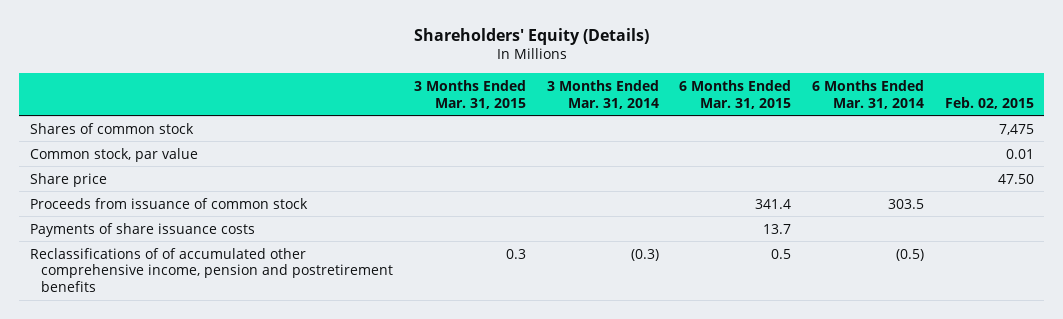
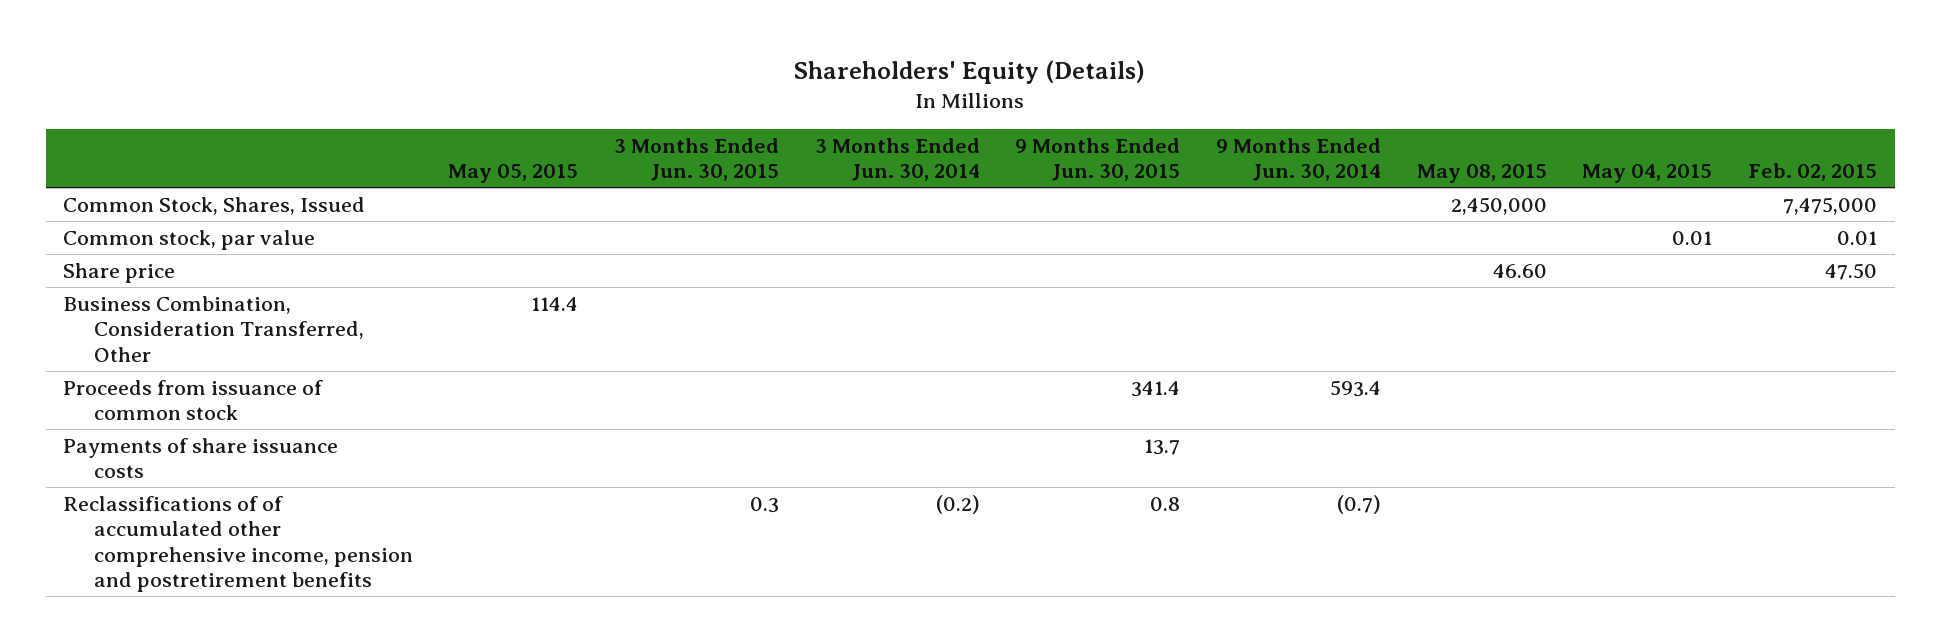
- | 3 Months Ended Mar. 31, 2015 | 3 Months Ended Mar. 31, 2014 | 6 Months Ended Mar. 31, 2015 | 6 Months Ended Mar. 31, 2014 | Feb. 02, 2015
+ | May 05, 2015 | 3 Months Ended Jun. 30, 2015 | 3 Months Ended Jun. 30, 2014 | 9 Months Ended Jun. 30, 2015 | 9 Months Ended Jun. 30, 2014 | May 08, 2015 | May 04, 2015 | Feb. 02, 2015
- Shares of common stock | | | | | 7,475
+ Common Stock, Shares, Issued | | | | | | 2,450,000 | | 7,475,000
+ Business Combination, Consideration Transferred, Other | 114.4 | | | | | | |

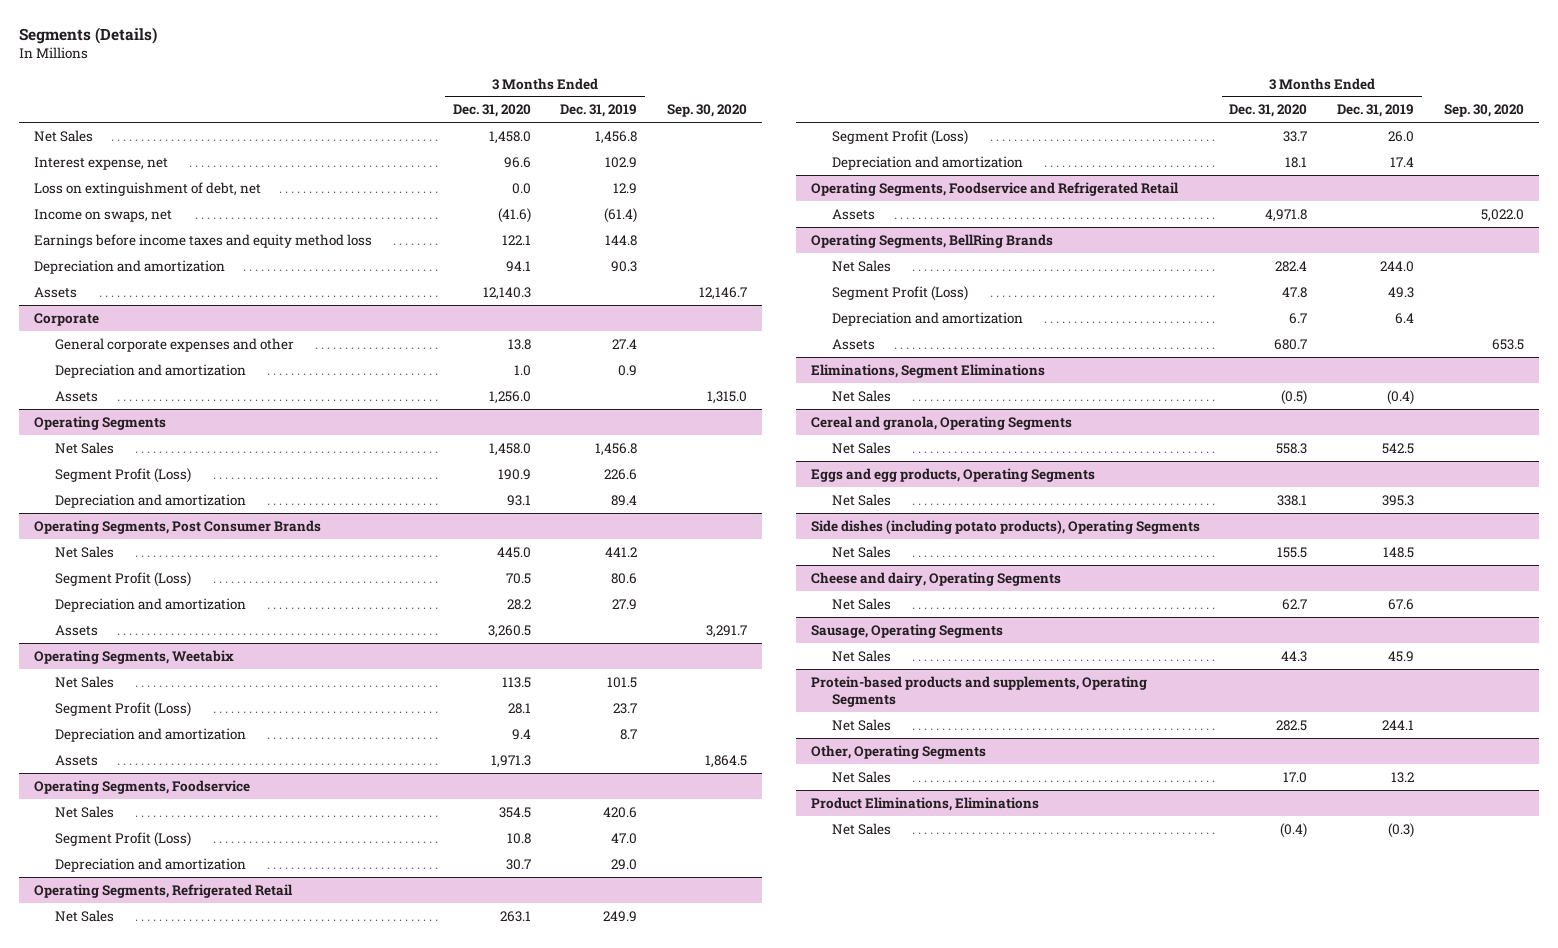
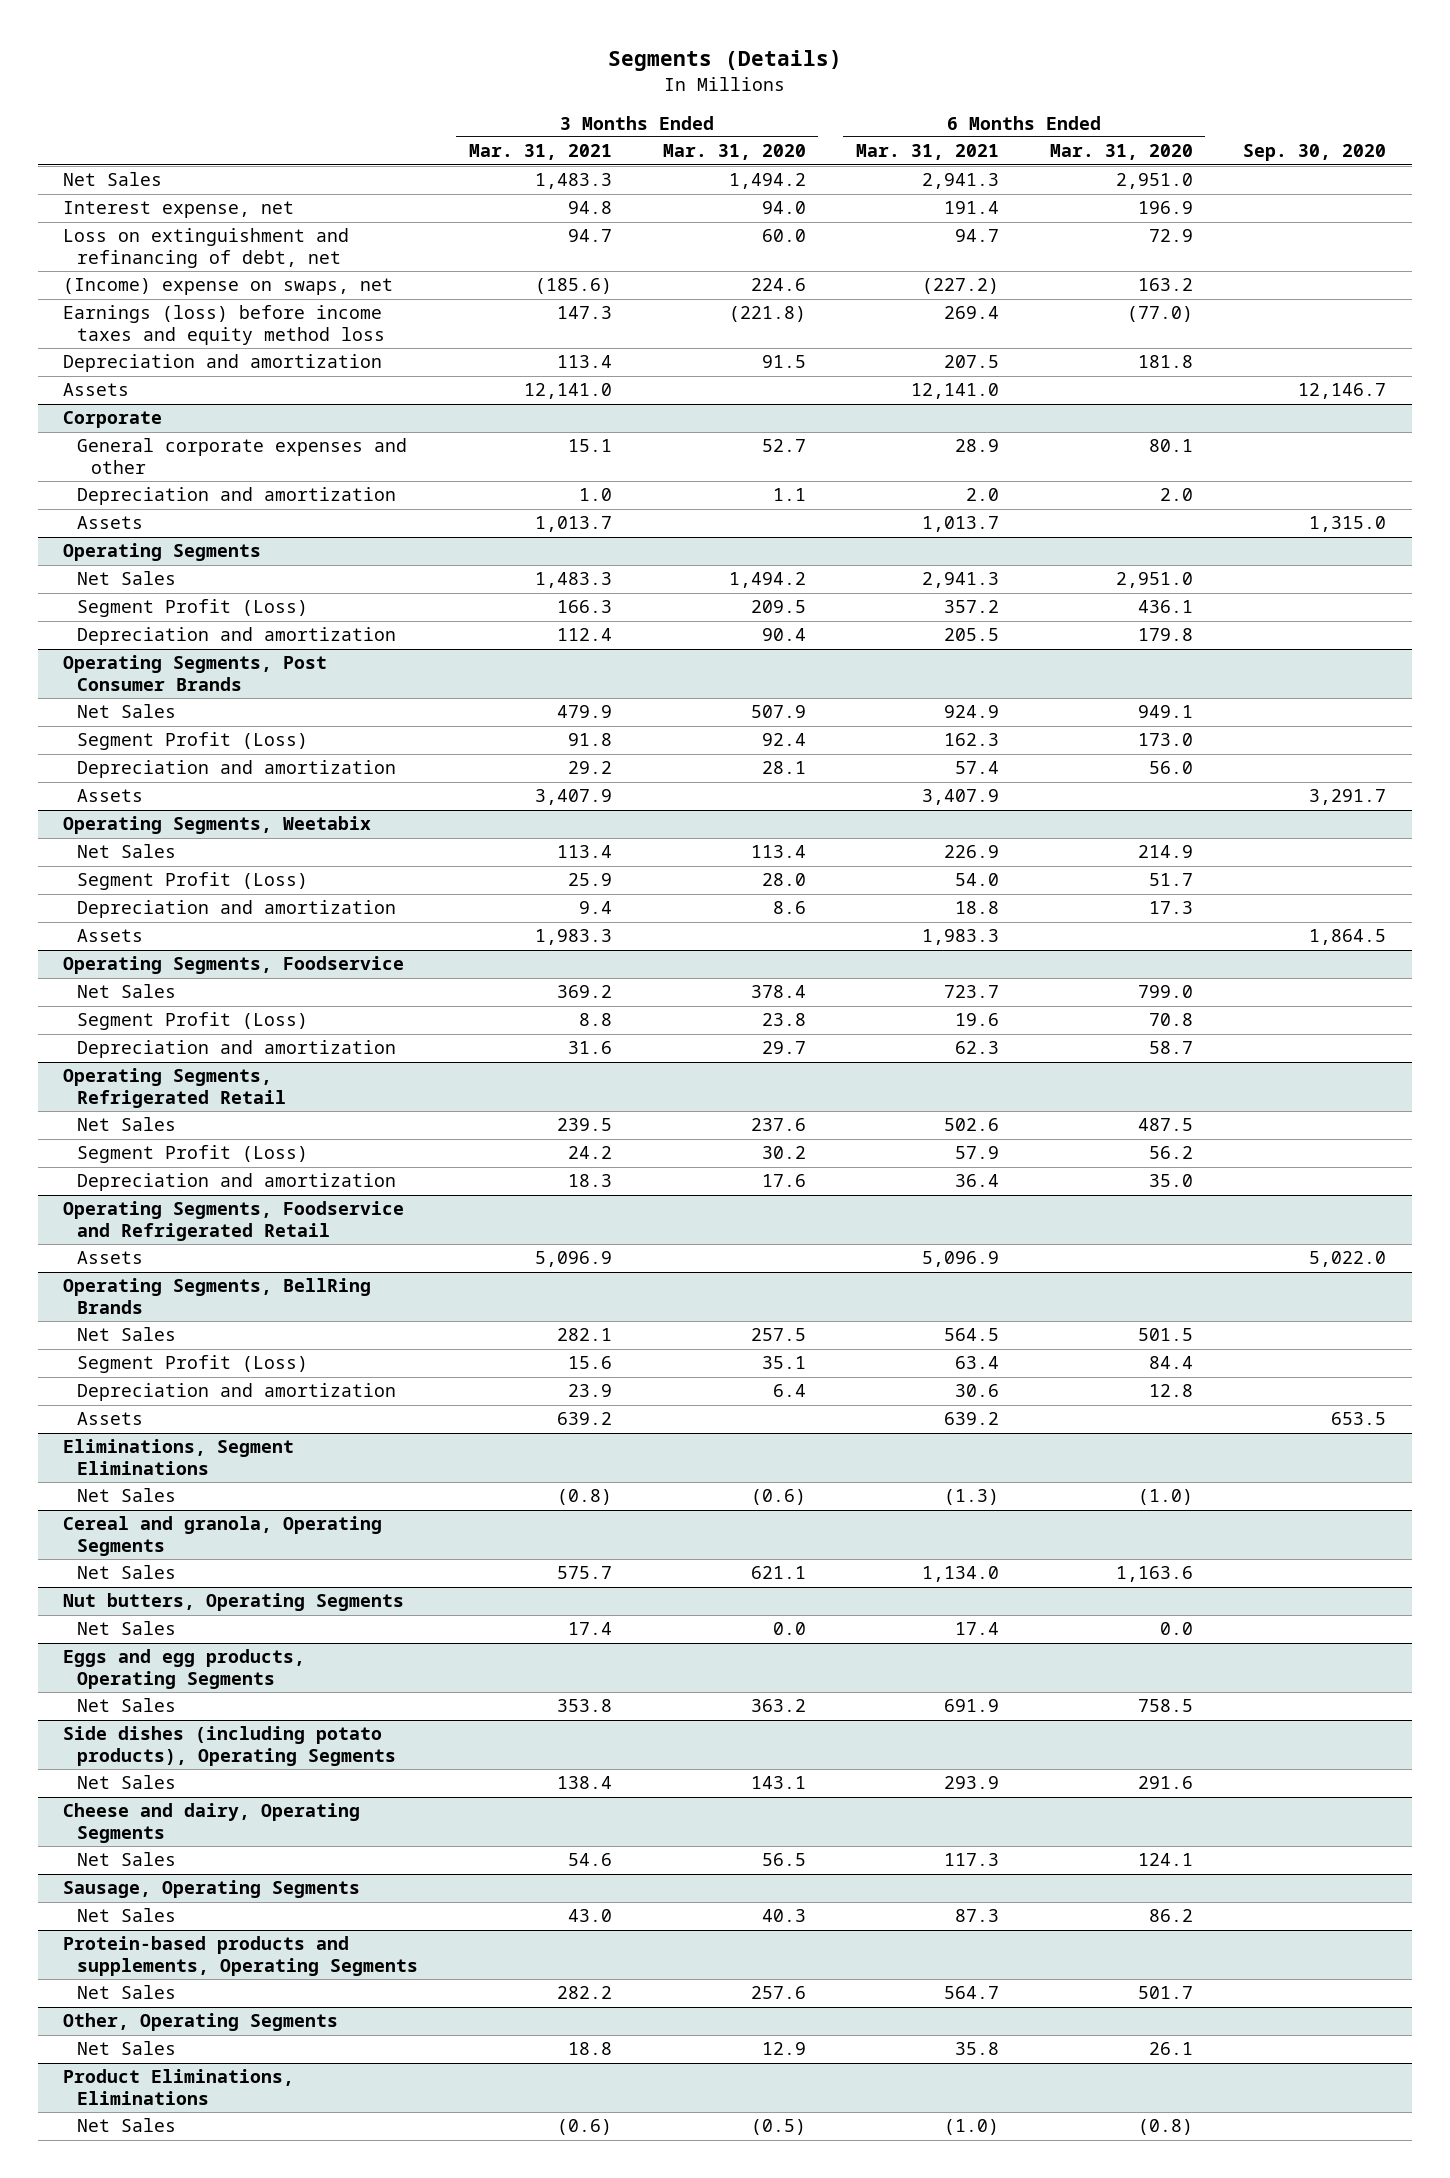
- | 3 Months Ended Dec. 31, 2020 | 3 Months Ended Dec. 31, 2019 | Sep. 30, 2020
+ | 3 Months Ended Mar. 31, 2021 | 3 Months Ended Mar. 31, 2020 | 6 Months Ended Mar. 31, 2021 | 6 Months Ended Mar. 31, 2020 | Sep. 30, 2020
- Loss on extinguishment of debt, net | 0.0 | 12.9 |
- Income on swaps, net | (41.6) | (61.4) |
- Earnings before income taxes and equity method loss | 122.1 | 144.8 |
+ Loss on extinguishment and refinancing of debt, net | 94.7 | 60.0 | 94.7 | 72.9 |
+ (Income) expense on swaps, net | (185.6) | 224.6 | (227.2) | 163.2 |
+ Earnings (loss) before income taxes and equity method loss | 147.3 | (221.8) | 269.4 | (77.0) |
+ Nut butters, Operating Segments
+ Net Sales | 17.4 | 0.0 | 17.4 | 0.0 |

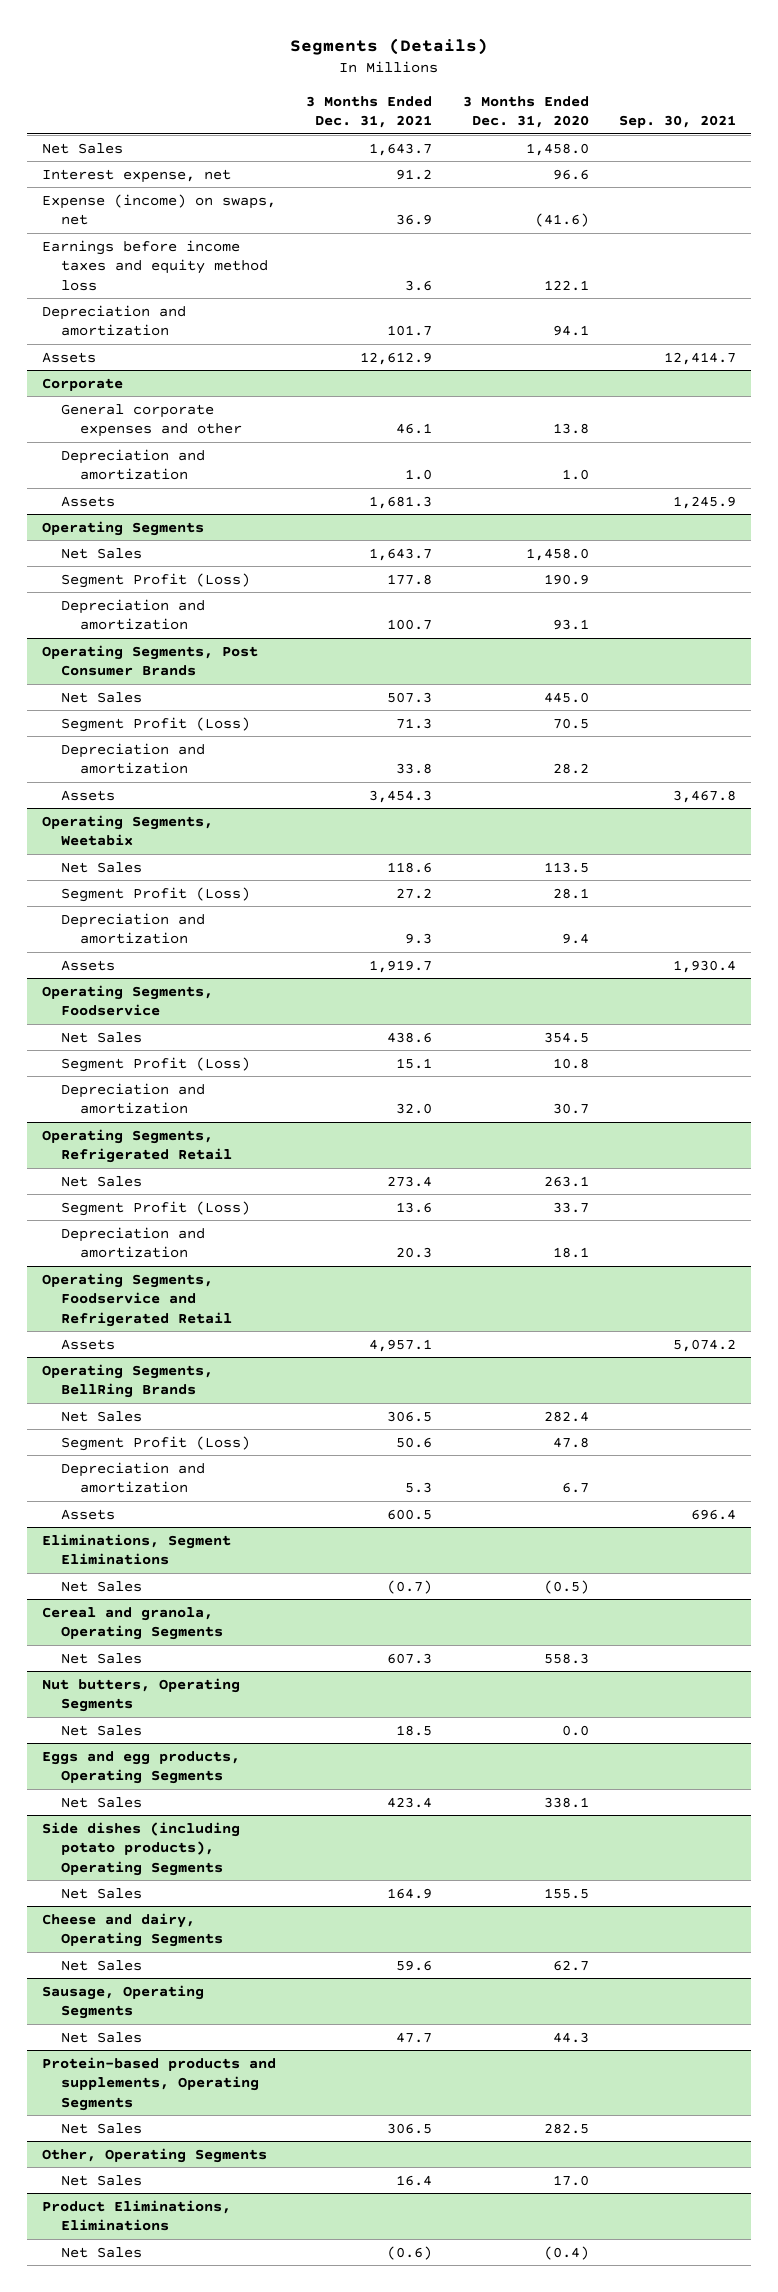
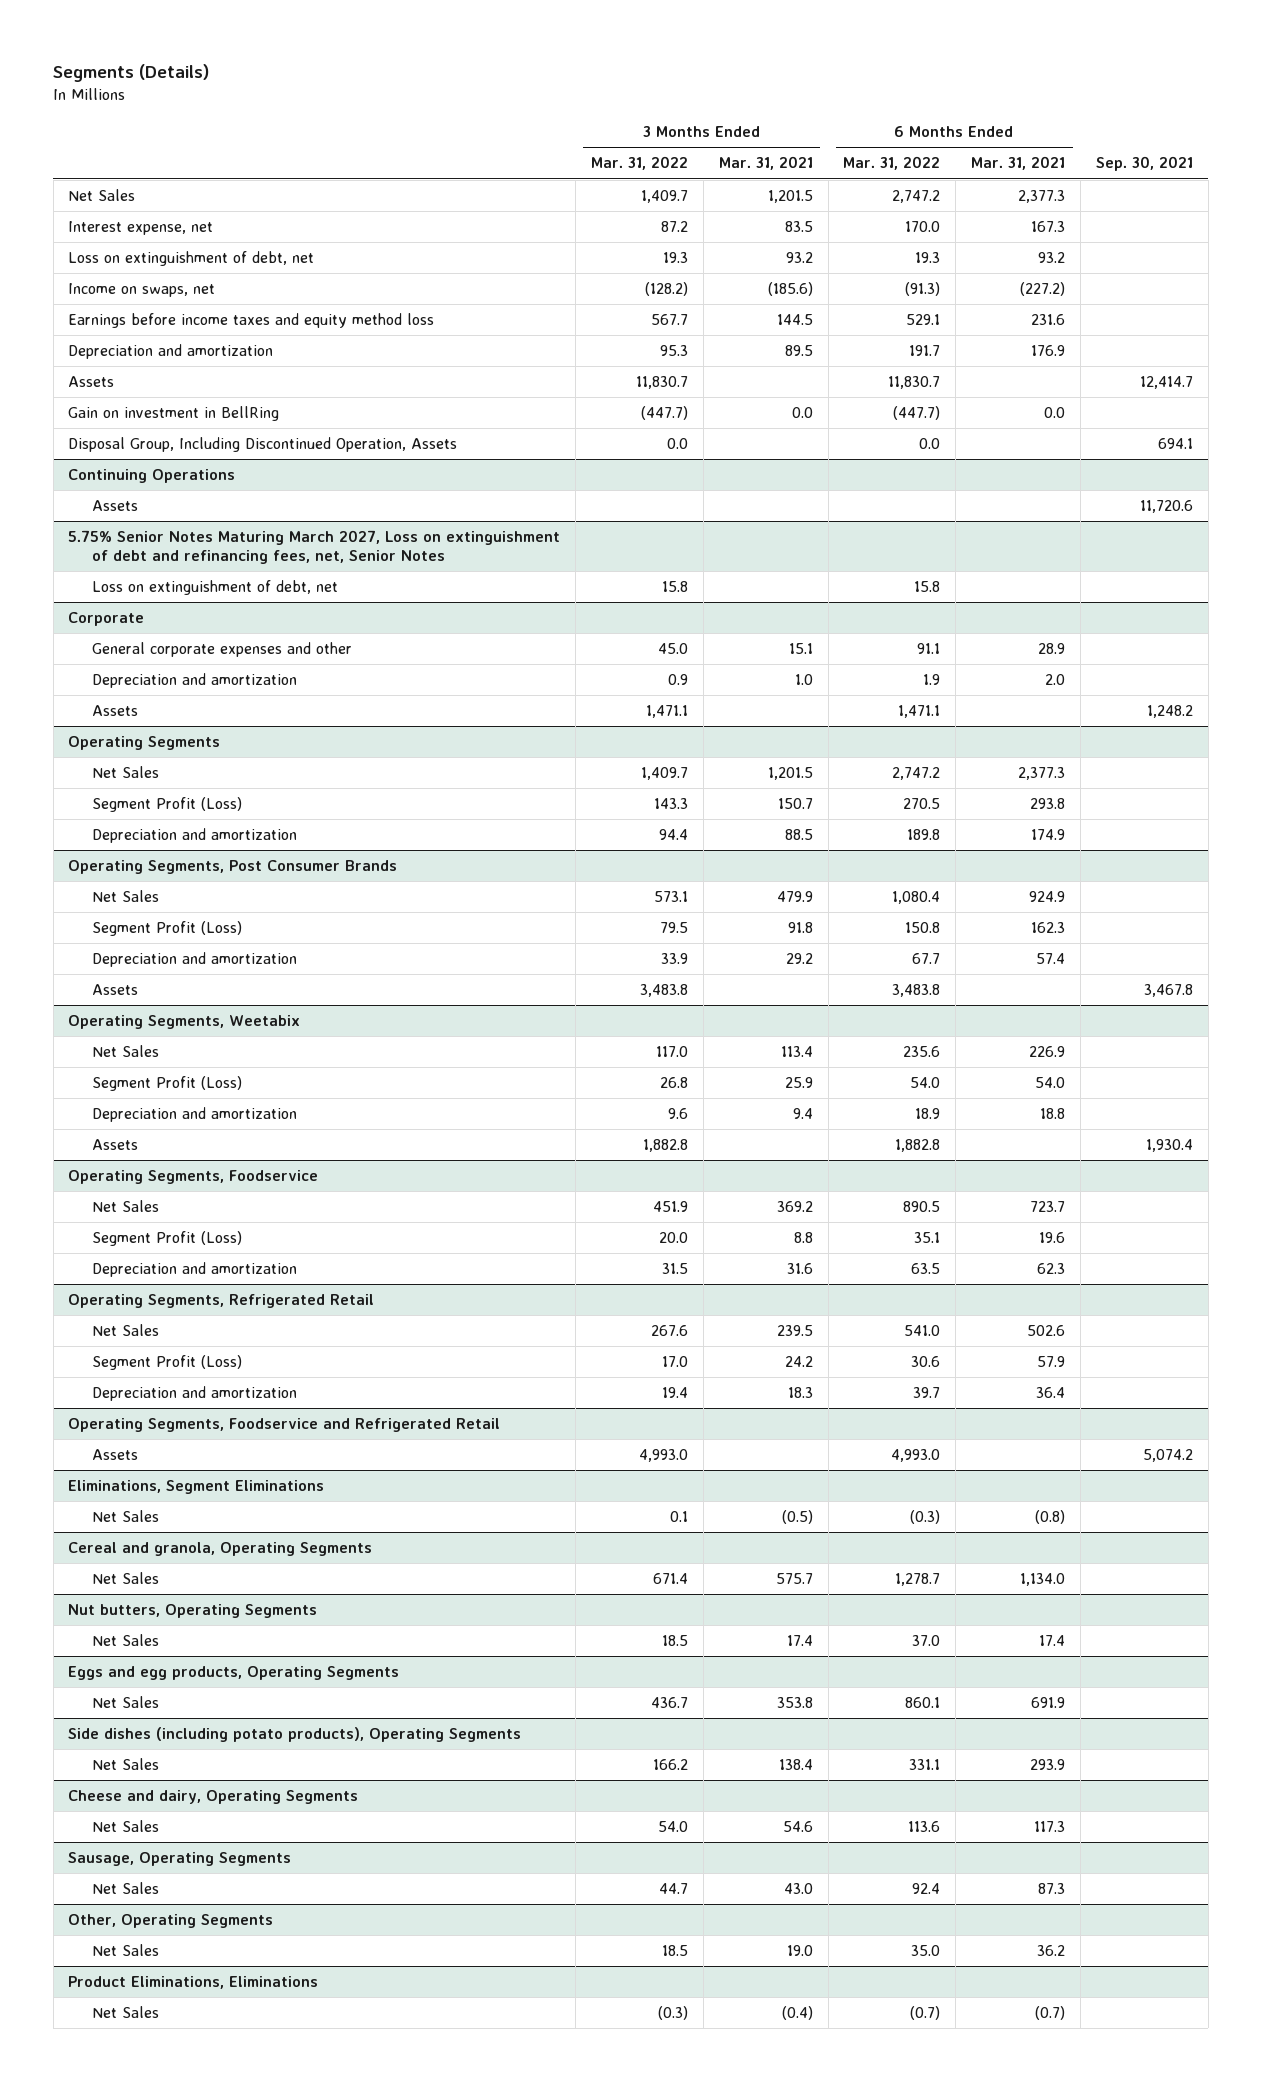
- | 3 Months Ended Dec. 31, 2021 | 3 Months Ended Dec. 31, 2020 | Sep. 30, 2021
+ | 3 Months Ended Mar. 31, 2022 | 3 Months Ended Mar. 31, 2021 | 6 Months Ended Mar. 31, 2022 | 6 Months Ended Mar. 31, 2021 | Sep. 30, 2021
- Expense (income) on swaps, net | 36.9 | (41.6) |
+ Loss on extinguishment of debt, net | 19.3 | 93.2 | 19.3 | 93.2 |
+ Income on swaps, net | (128.2) | (185.6) | (91.3) | (227.2) |
+ Gain on investment in BellRing | (447.7) | 0.0 | (447.7) | 0.0 |
+ Disposal Group, Including Discontinued Operation, Assets | 0.0 | | 0.0 | | 694.1
+ Continuing Operations
+ Assets | | | | | 11,720.6
+ 5.75% Senior Notes Maturing March 2027, Loss on extinguishment of debt and refinancing fees, net, Senior Notes
+ Loss on extinguishment of debt, net | 15.8 | | 15.8 | |
@ Corporate
- Assets | 1,681.3 | | 1,245.9
+ Assets | 1,471.1 | | 1,471.1 | | 1,248.2
- Operating Segments, BellRing Brands
- Net Sales | 306.5 | 282.4 |
- Segment Profit (Loss) | 50.6 | 47.8 |
- Depreciation and amortization | 5.3 | 6.7 |
- Assets | 600.5 | | 696.4
- Protein-based products and supplements, Operating Segments
- Net Sales | 306.5 | 282.5 |

